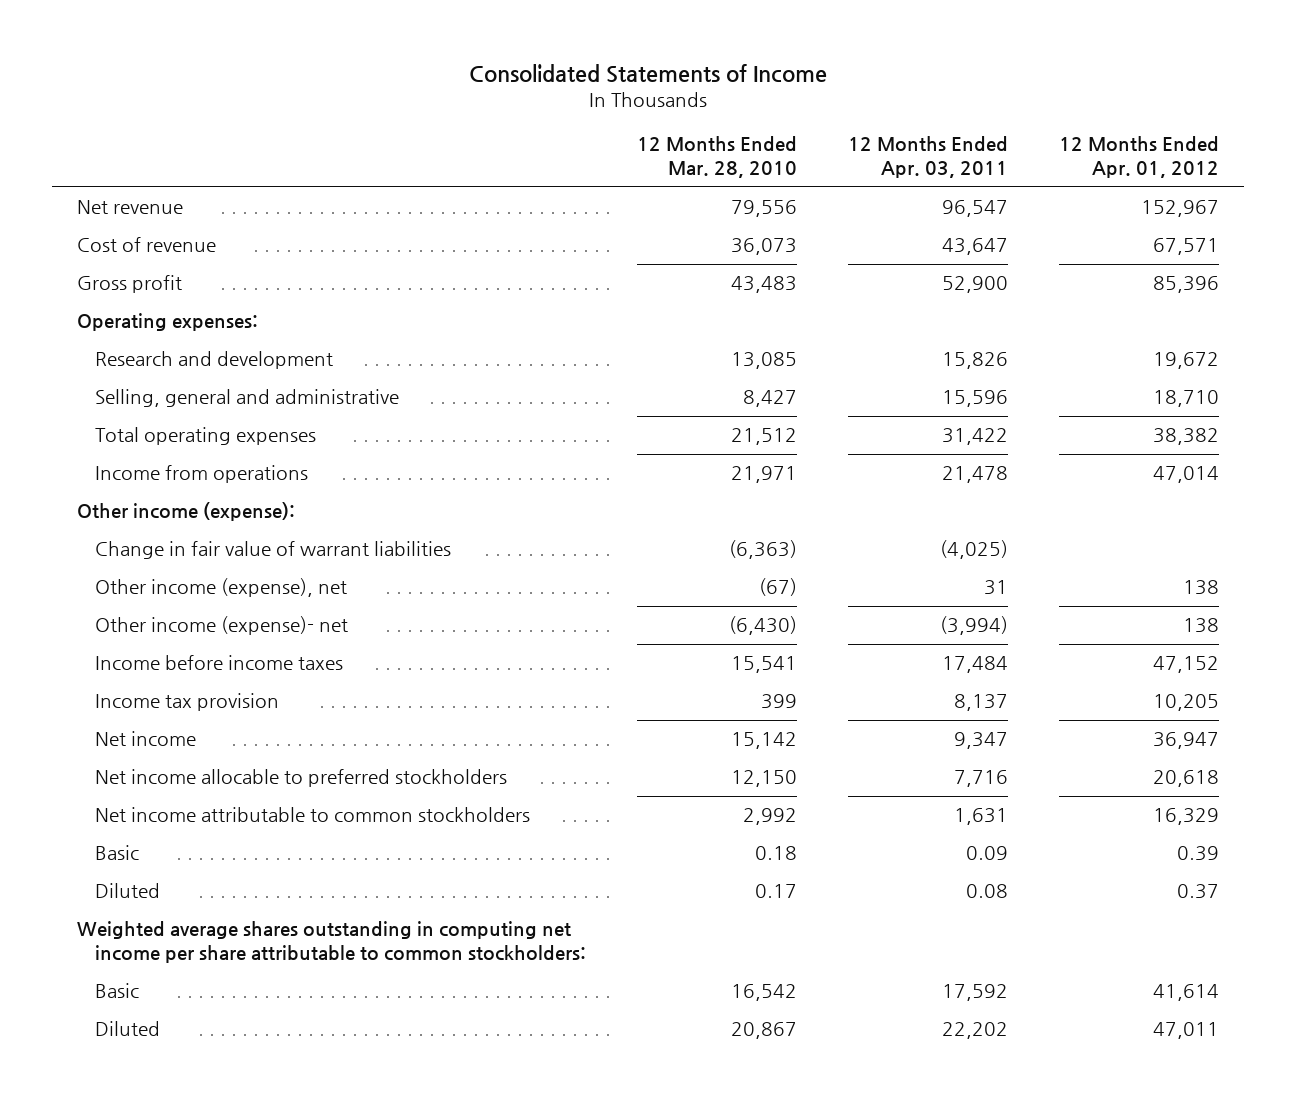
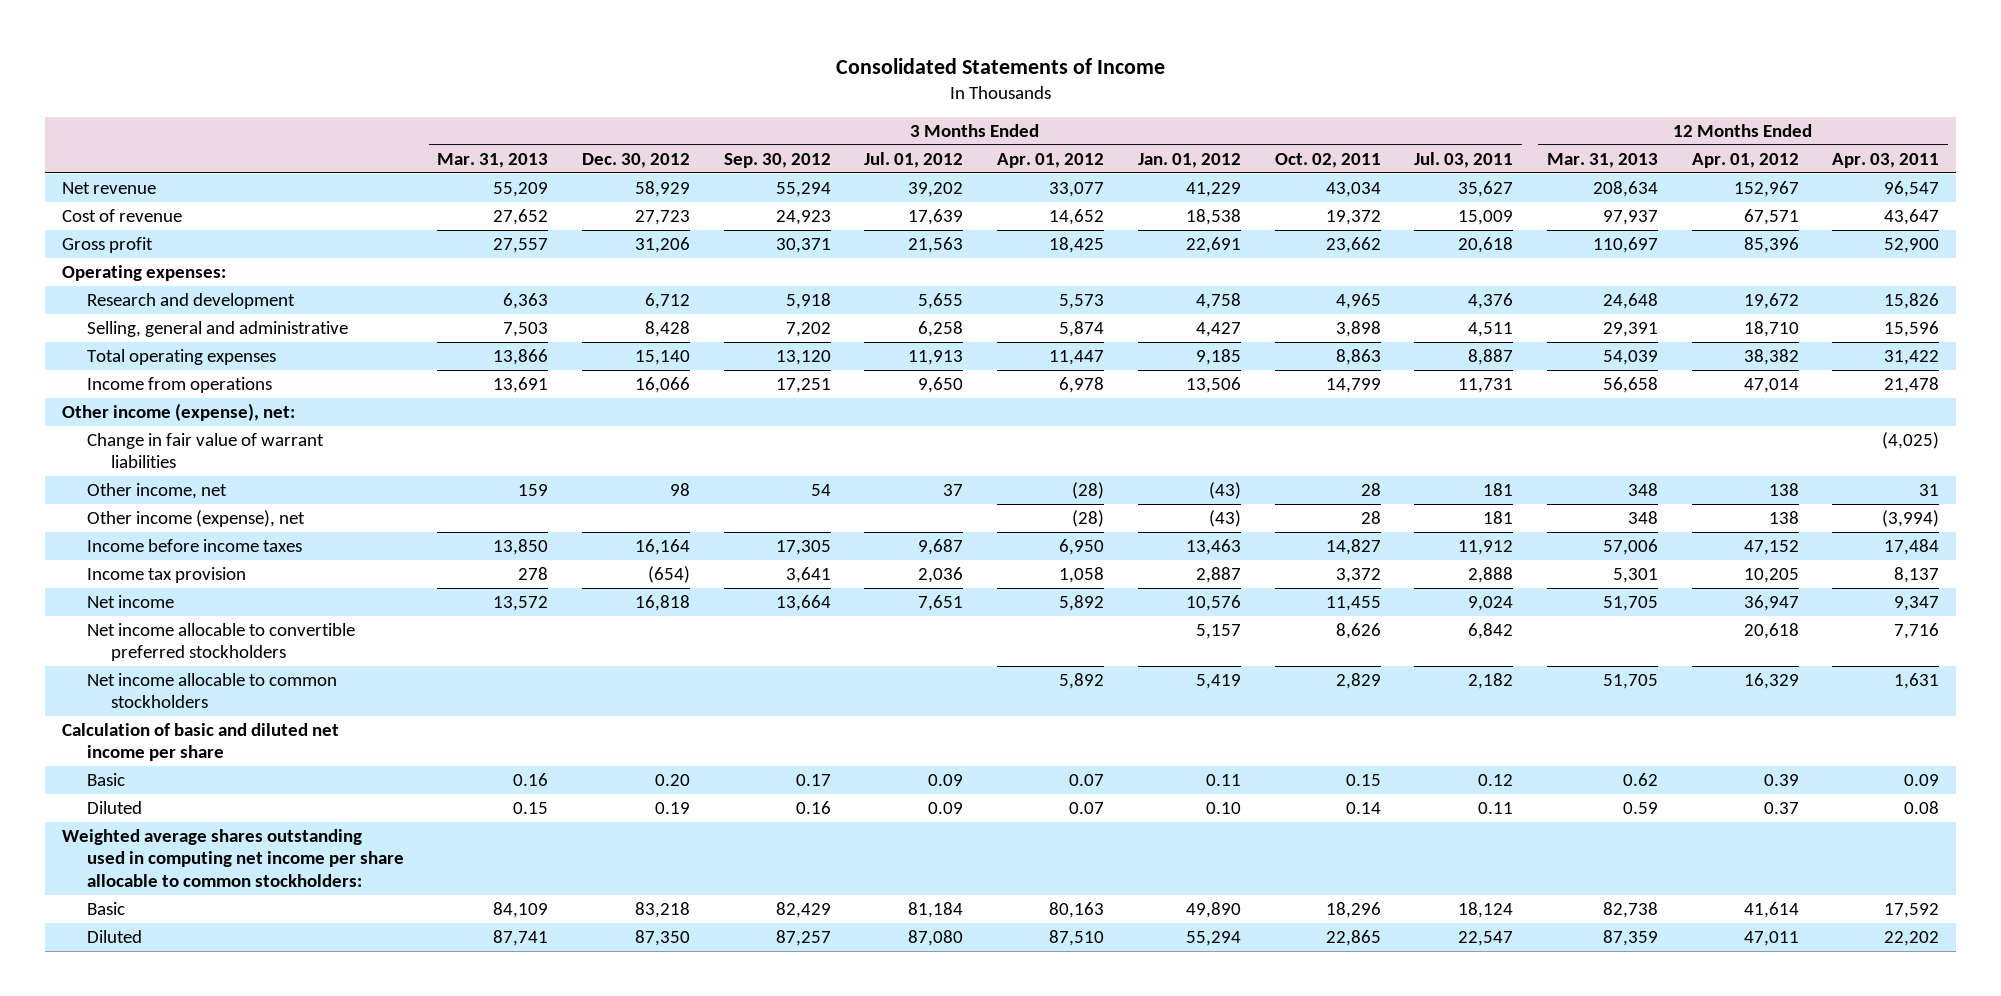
- | 12 Months Ended Mar. 28, 2010 | 12 Months Ended Apr. 03, 2011 | 12 Months Ended Apr. 01, 2012
+ | 3 Months Ended Mar. 31, 2013 | 3 Months Ended Dec. 30, 2012 | 3 Months Ended Sep. 30, 2012 | 3 Months Ended Jul. 01, 2012 | 3 Months Ended Apr. 01, 2012 | 3 Months Ended Jan. 01, 2012 | 3 Months Ended Oct. 02, 2011 | 3 Months Ended Jul. 03, 2011 | 12 Months Ended Mar. 31, 2013 | 12 Months Ended Apr. 01, 2012 | 12 Months Ended Apr. 03, 2011
- Other income (expense):
+ Other income (expense), net:
- Other income (expense), net | (67) | 31 | 138
- Other income (expense)- net | (6,430) | (3,994) | 138
+ Other income, net | 159 | 98 | 54 | 37 | (28) | (43) | 28 | 181 | 348 | 138 | 31
+ Other income (expense), net | | | | | (28) | (43) | 28 | 181 | 348 | 138 | (3,994)
- Net income allocable to preferred stockholders | 12,150 | 7,716 | 20,618
- Net income attributable to common stockholders | 2,992 | 1,631 | 16,329
+ Net income allocable to convertible preferred stockholders | | | | | | 5,157 | 8,626 | 6,842 | | 20,618 | 7,716
+ Net income allocable to common stockholders | | | | | 5,892 | 5,419 | 2,829 | 2,182 | 51,705 | 16,329 | 1,631
+ Calculation of basic and diluted net income per share
- Weighted average shares outstanding in computing net income per share attributable to common stockholders:
+ Weighted average shares outstanding used in computing net income per share allocable to common stockholders:

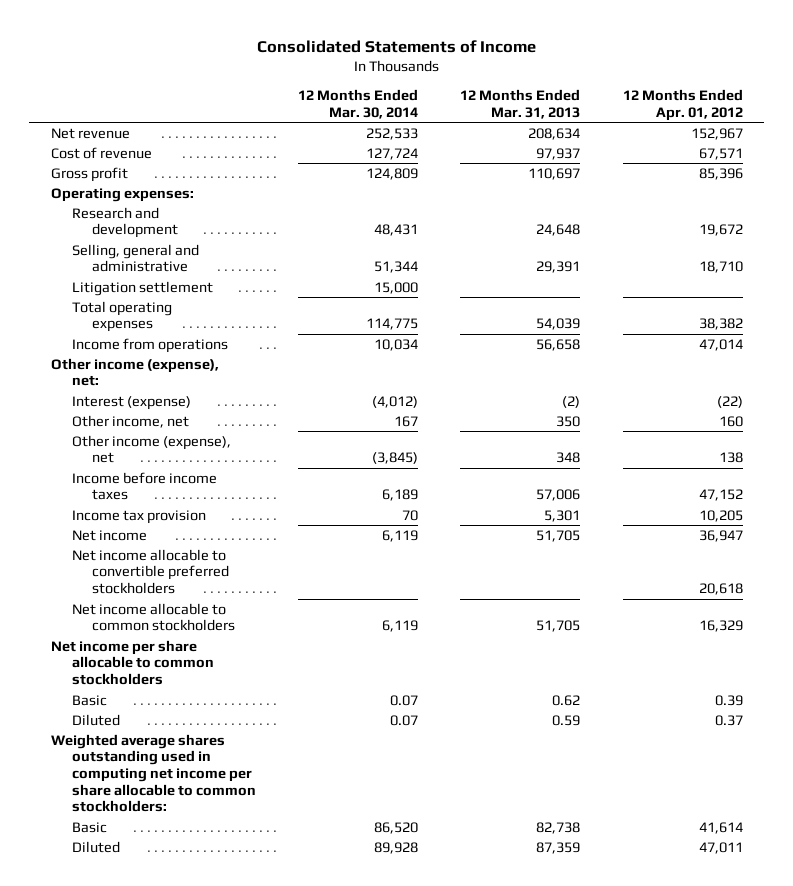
- | 3 Months Ended Mar. 31, 2013 | 3 Months Ended Dec. 30, 2012 | 3 Months Ended Sep. 30, 2012 | 3 Months Ended Jul. 01, 2012 | 3 Months Ended Apr. 01, 2012 | 3 Months Ended Jan. 01, 2012 | 3 Months Ended Oct. 02, 2011 | 3 Months Ended Jul. 03, 2011 | 12 Months Ended Mar. 31, 2013 | 12 Months Ended Apr. 01, 2012 | 12 Months Ended Apr. 03, 2011
+ | 12 Months Ended Mar. 30, 2014 | 12 Months Ended Mar. 31, 2013 | 12 Months Ended Apr. 01, 2012
+ Litigation settlement | 15,000 | |
- Change in fair value of warrant liabilities | | | | | | | | | | | (4,025)
- Other income, net | 159 | 98 | 54 | 37 | (28) | (43) | 28 | 181 | 348 | 138 | 31
+ Interest (expense) | (4,012) | (2) | (22)
+ Other income, net | 167 | 350 | 160
- Calculation of basic and diluted net income per share
+ Net income per share allocable to common stockholders

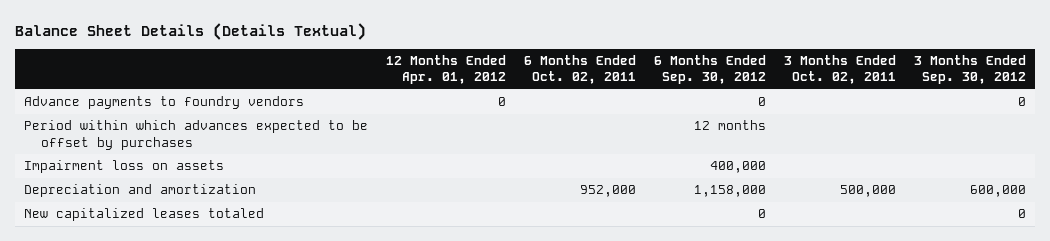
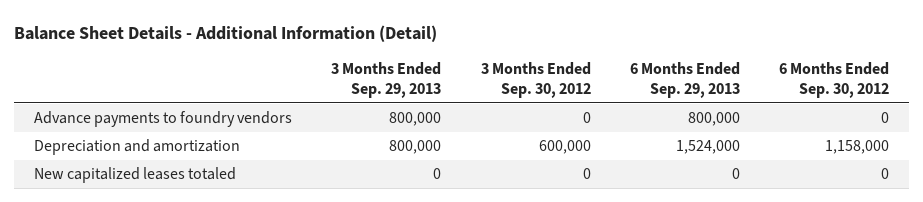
- Balance Sheet Details (Details Textual)
+ Balance Sheet Details - Additional Information (Detail)
- | 12 Months Ended Apr. 01, 2012 | 6 Months Ended Oct. 02, 2011 | 6 Months Ended Sep. 30, 2012 | 3 Months Ended Oct. 02, 2011 | 3 Months Ended Sep. 30, 2012
+ | 3 Months Ended Sep. 29, 2013 | 3 Months Ended Sep. 30, 2012 | 6 Months Ended Sep. 29, 2013 | 6 Months Ended Sep. 30, 2012
- Period within which advances expected to be offset by purchases | | | 12 months | |
- Impairment loss on assets | | | 400,000 | |

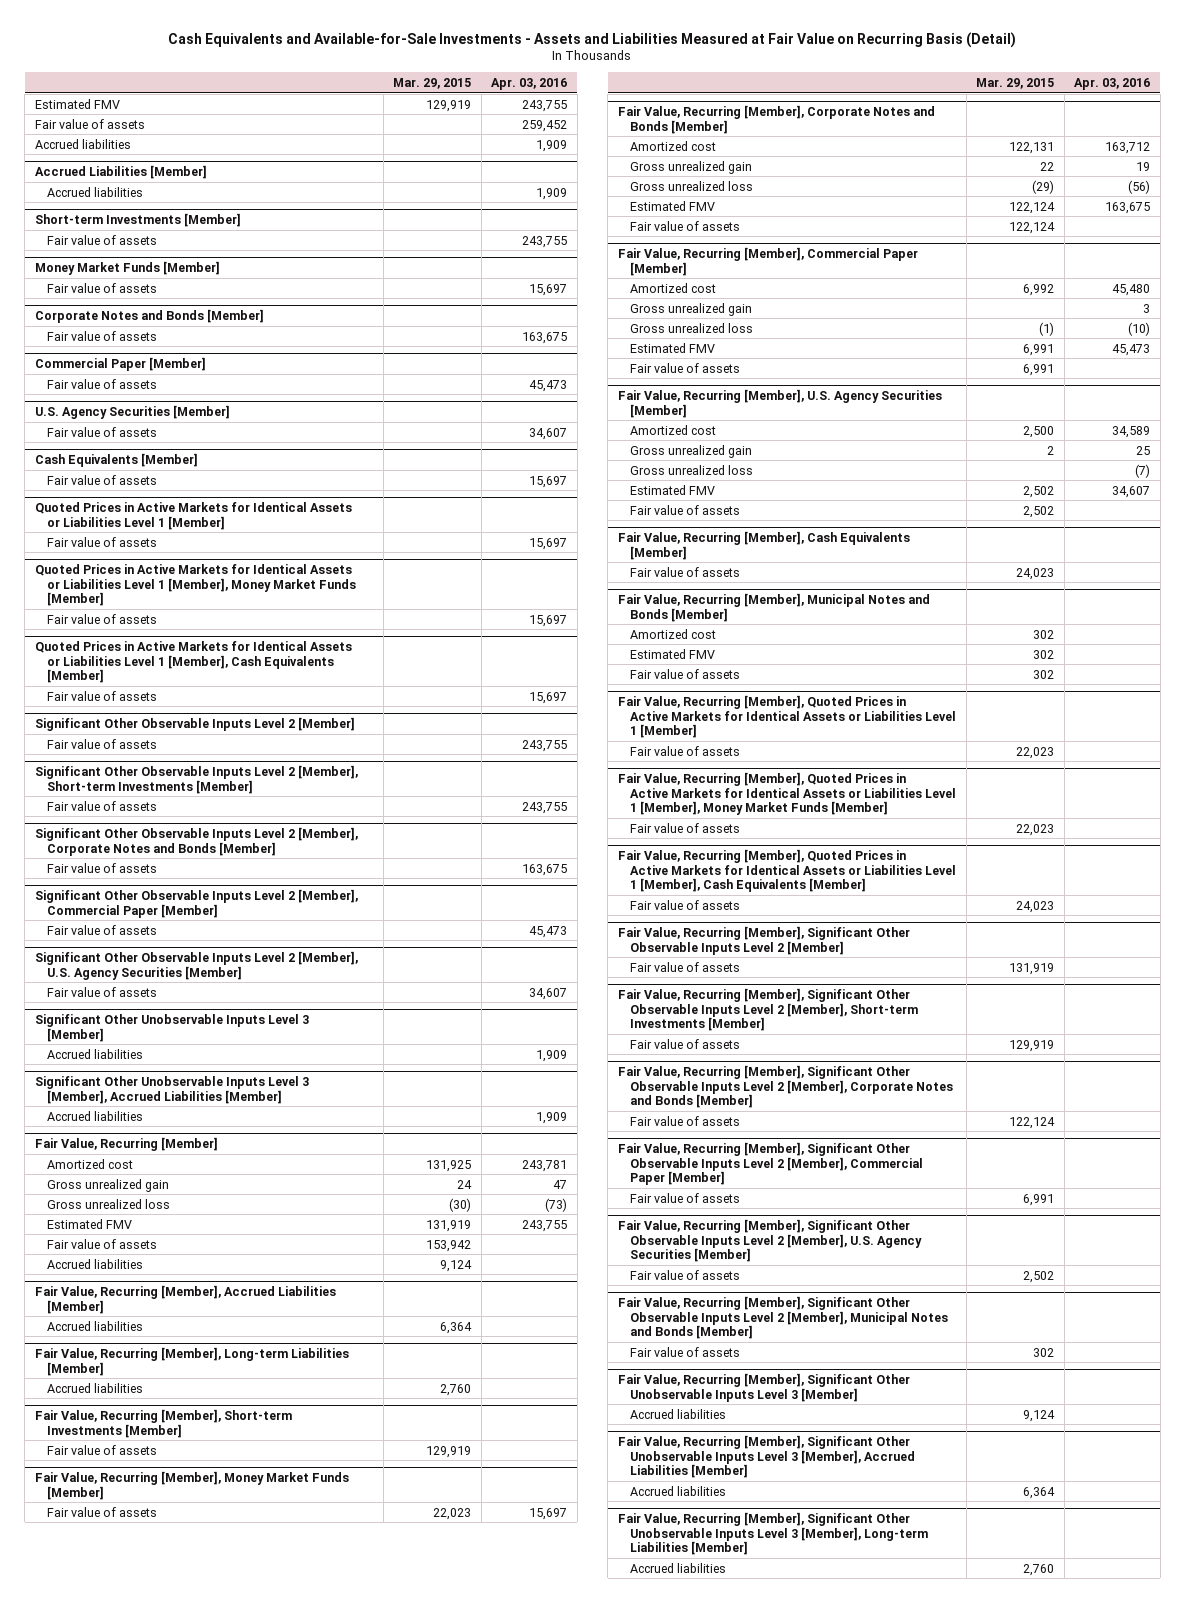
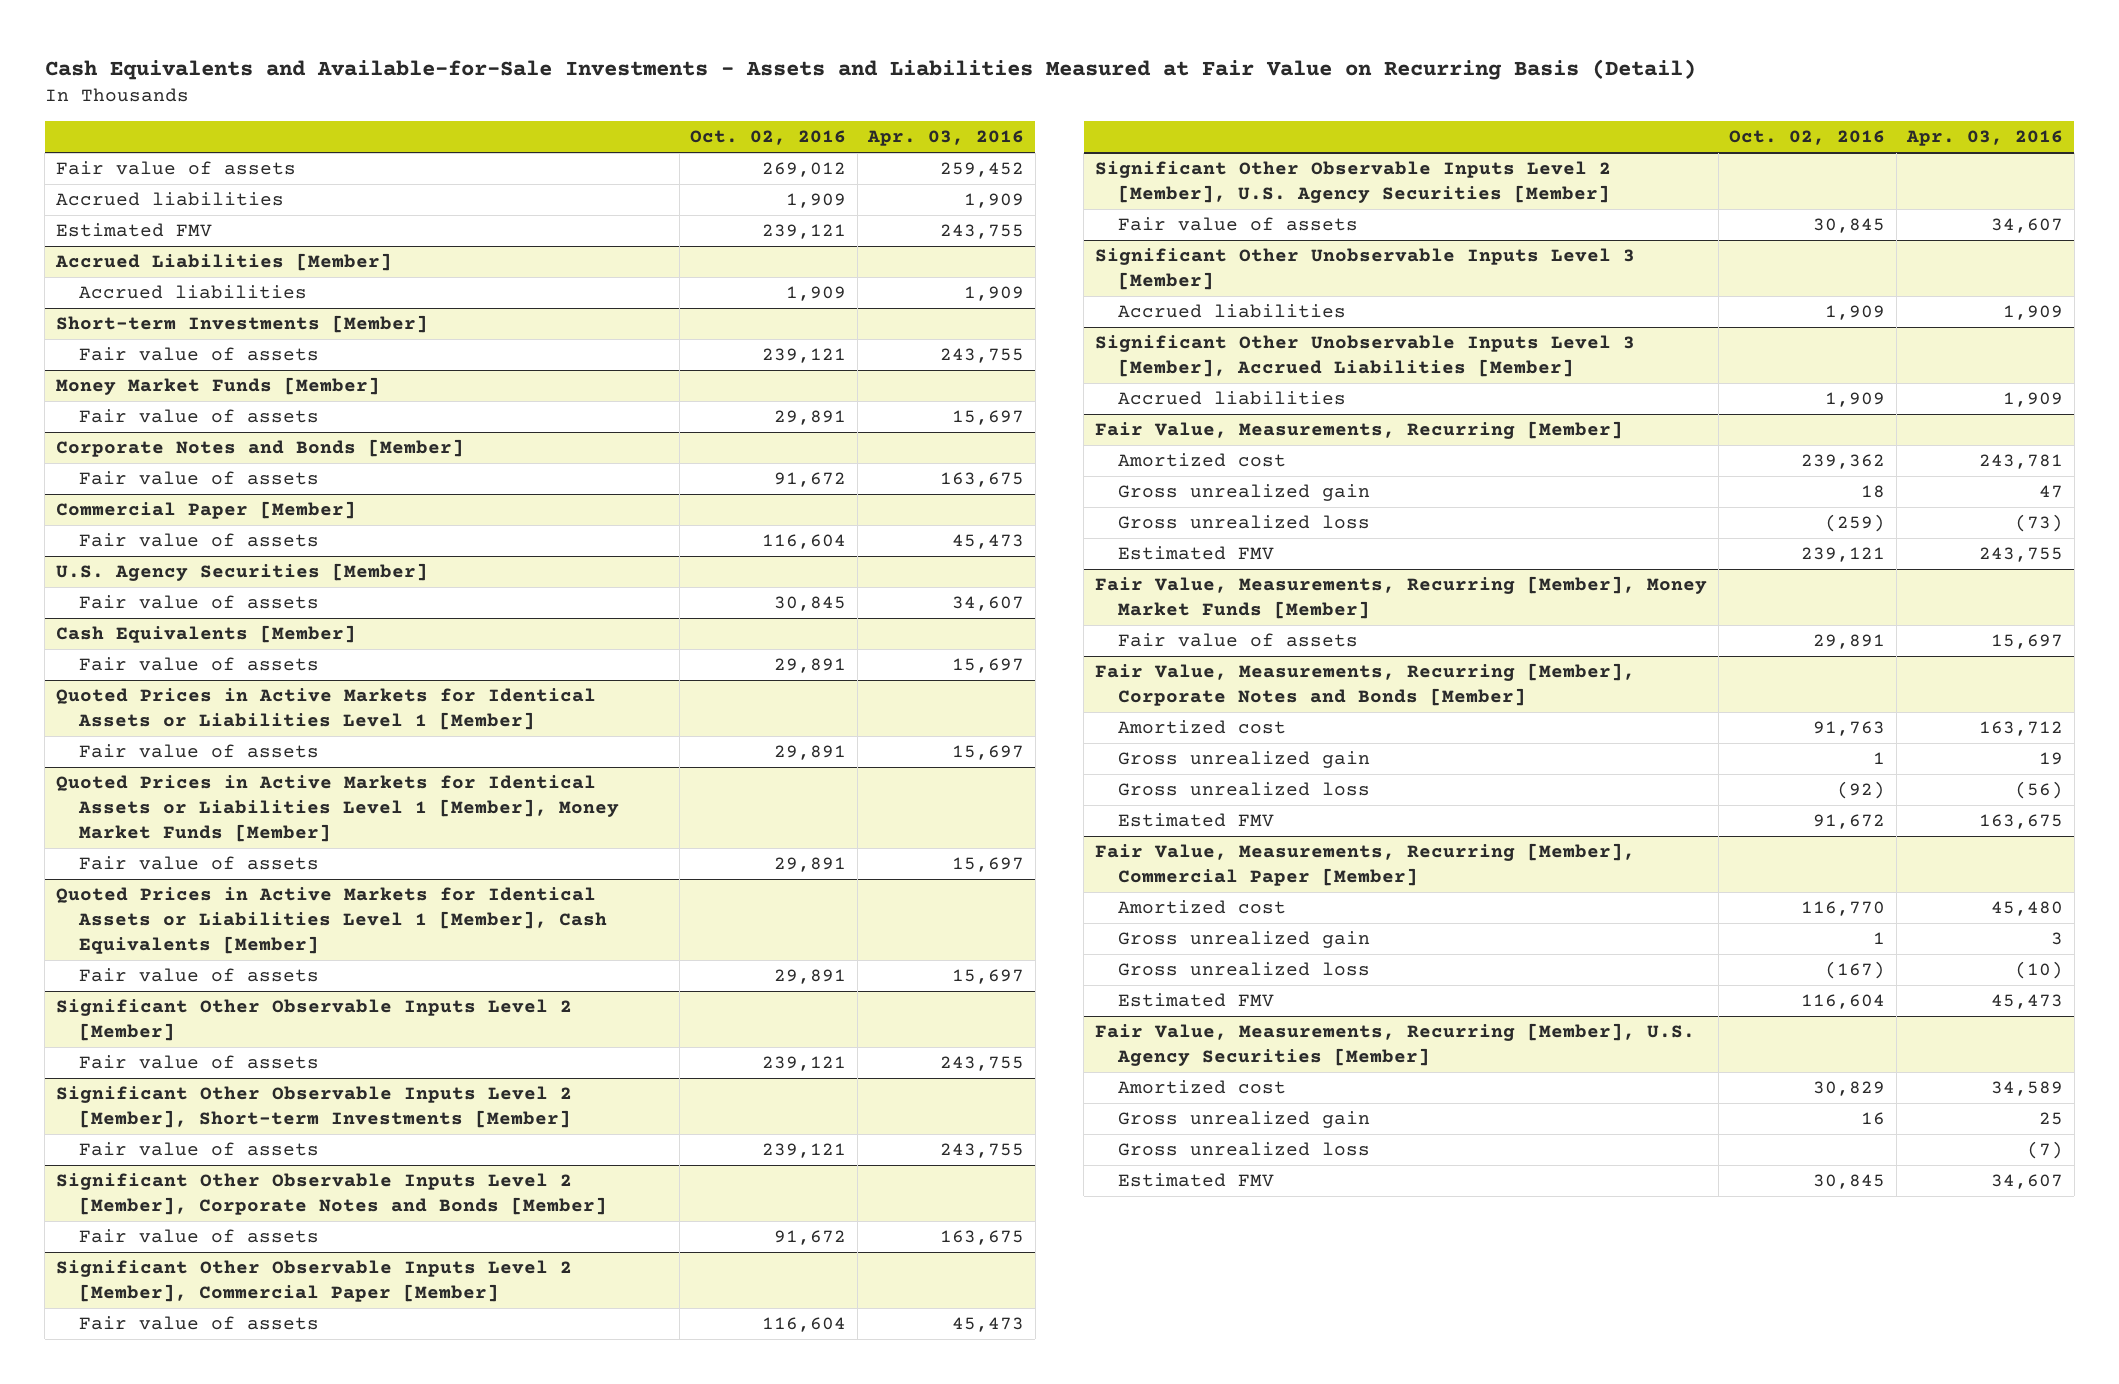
- | Mar. 29, 2015 | Apr. 03, 2016
+ | Oct. 02, 2016 | Apr. 03, 2016
moved down: Estimated FMV | 239,121 | 243,755
- Fair Value, Recurring [Member]
+ Fair Value, Measurements, Recurring [Member]
- Fair value of assets | 153,942 |
- Accrued liabilities | 9,124 |
- Fair Value, Recurring [Member], Accrued Liabilities [Member]
- Accrued liabilities | 6,364 |
- Fair Value, Recurring [Member], Long-term Liabilities [Member]
- Accrued liabilities | 2,760 |
- Fair Value, Recurring [Member], Short-term Investments [Member]
- Fair value of assets | 129,919 |
- Fair Value, Recurring [Member], Money Market Funds [Member]
+ Fair Value, Measurements, Recurring [Member], Money Market Funds [Member]
- Fair Value, Recurring [Member], Corporate Notes and Bonds [Member]
+ Fair Value, Measurements, Recurring [Member], Corporate Notes and Bonds [Member]
- Fair value of assets | 122,124 |
- Fair Value, Recurring [Member], Commercial Paper [Member]
+ Fair Value, Measurements, Recurring [Member], Commercial Paper [Member]
- Fair value of assets | 6,991 |
- Fair Value, Recurring [Member], U.S. Agency Securities [Member]
+ Fair Value, Measurements, Recurring [Member], U.S. Agency Securities [Member]
- Fair value of assets | 2,502 |
- Fair Value, Recurring [Member], Cash Equivalents [Member]
- Fair value of assets | 24,023 |
- Fair Value, Recurring [Member], Municipal Notes and Bonds [Member]
- Amortized cost | 302 |
- Estimated FMV | 302 |
- Fair value of assets | 302 |
- Fair Value, Recurring [Member], Quoted Prices in Active Markets for Identical Assets or Liabilities Level 1 [Member]
- Fair value of assets | 22,023 |
- Fair Value, Recurring [Member], Quoted Prices in Active Markets for Identical Assets or Liabilities Level 1 [Member], Money Market Funds [Member]
- Fair value of assets | 22,023 |
- Fair Value, Recurring [Member], Quoted Prices in Active Markets for Identical Assets or Liabilities Level 1 [Member], Cash Equivalents [Member]
- Fair value of assets | 24,023 |
- Fair Value, Recurring [Member], Significant Other Observable Inputs Level 2 [Member]
- Fair value of assets | 131,919 |
- Fair Value, Recurring [Member], Significant Other Observable Inputs Level 2 [Member], Short-term Investments [Member]
- Fair value of assets | 129,919 |
- Fair Value, Recurring [Member], Significant Other Observable Inputs Level 2 [Member], Corporate Notes and Bonds [Member]
- Fair value of assets | 122,124 |
- Fair Value, Recurring [Member], Significant Other Observable Inputs Level 2 [Member], Commercial Paper [Member]
- Fair value of assets | 6,991 |
- Fair Value, Recurring [Member], Significant Other Observable Inputs Level 2 [Member], U.S. Agency Securities [Member]
- Fair value of assets | 2,502 |
- Fair Value, Recurring [Member], Significant Other Observable Inputs Level 2 [Member], Municipal Notes and Bonds [Member]
- Fair value of assets | 302 |
- Fair Value, Recurring [Member], Significant Other Unobservable Inputs Level 3 [Member]
- Accrued liabilities | 9,124 |
- Fair Value, Recurring [Member], Significant Other Unobservable Inputs Level 3 [Member], Accrued Liabilities [Member]
- Accrued liabilities | 6,364 |
- Fair Value, Recurring [Member], Significant Other Unobservable Inputs Level 3 [Member], Long-term Liabilities [Member]
- Accrued liabilities | 2,760 |

